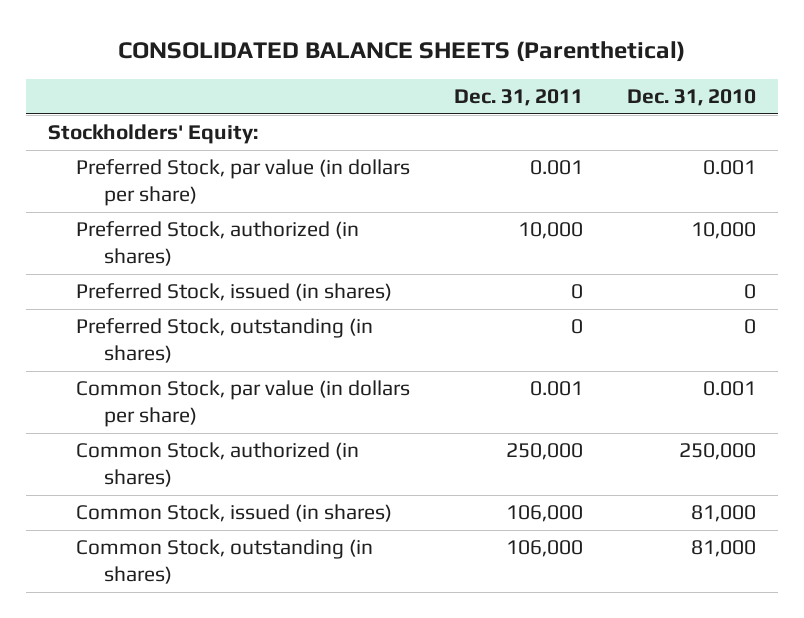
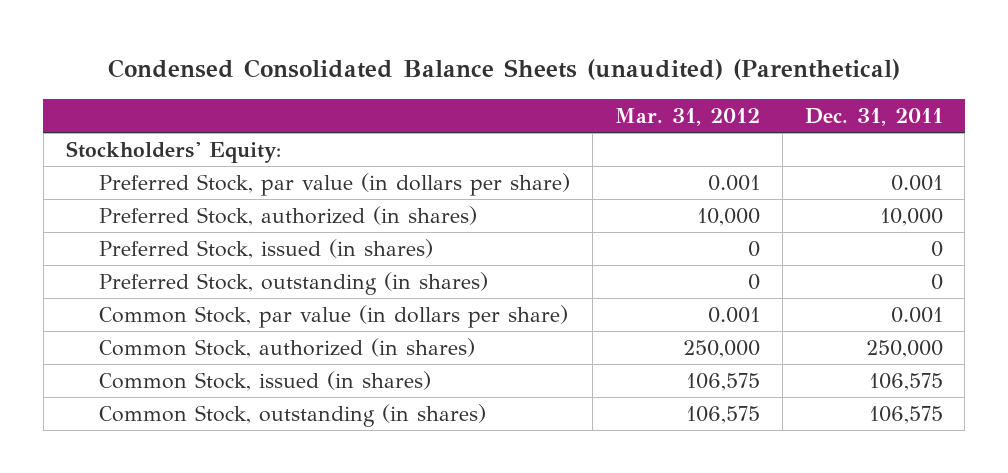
- CONSOLIDATED BALANCE SHEETS (Parenthetical)
+ Condensed Consolidated Balance Sheets (unaudited) (Parenthetical)
- | Dec. 31, 2011 | Dec. 31, 2010
+ | Mar. 31, 2012 | Dec. 31, 2011
- Common Stock, issued (in shares) | 106,000 | 81,000
- Common Stock, outstanding (in shares) | 106,000 | 81,000
+ Common Stock, issued (in shares) | 106,575 | 106,575
+ Common Stock, outstanding (in shares) | 106,575 | 106,575

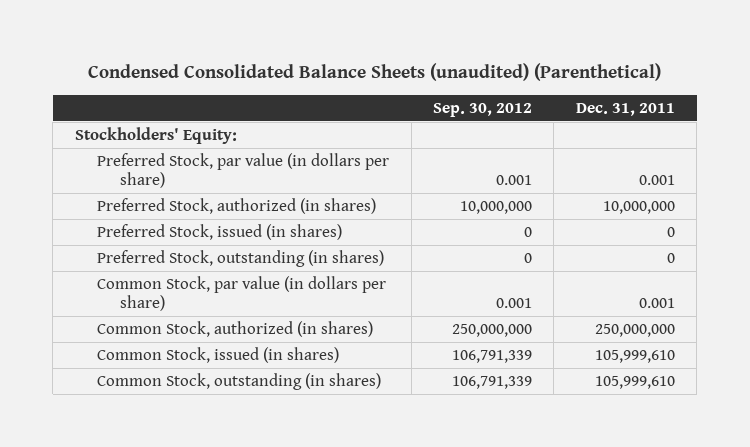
- | Mar. 31, 2012 | Dec. 31, 2011
+ | Sep. 30, 2012 | Dec. 31, 2011
- Preferred Stock, authorized (in shares) | 10,000 | 10,000
+ Preferred Stock, authorized (in shares) | 10,000,000 | 10,000,000
- Common Stock, authorized (in shares) | 250,000 | 250,000
- Common Stock, issued (in shares) | 106,575 | 106,575
- Common Stock, outstanding (in shares) | 106,575 | 106,575
+ Common Stock, authorized (in shares) | 250,000,000 | 250,000,000
+ Common Stock, issued (in shares) | 106,791,339 | 105,999,610
+ Common Stock, outstanding (in shares) | 106,791,339 | 105,999,610

